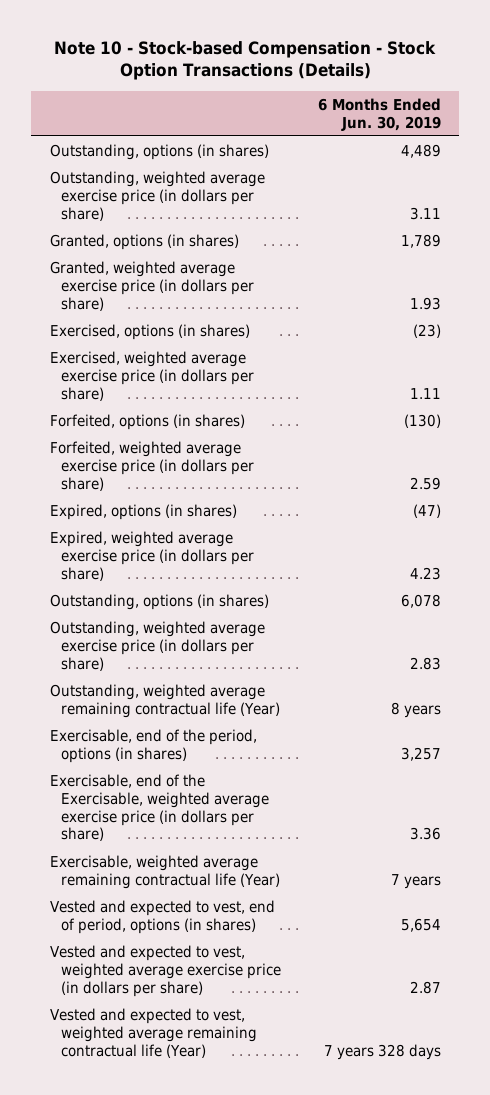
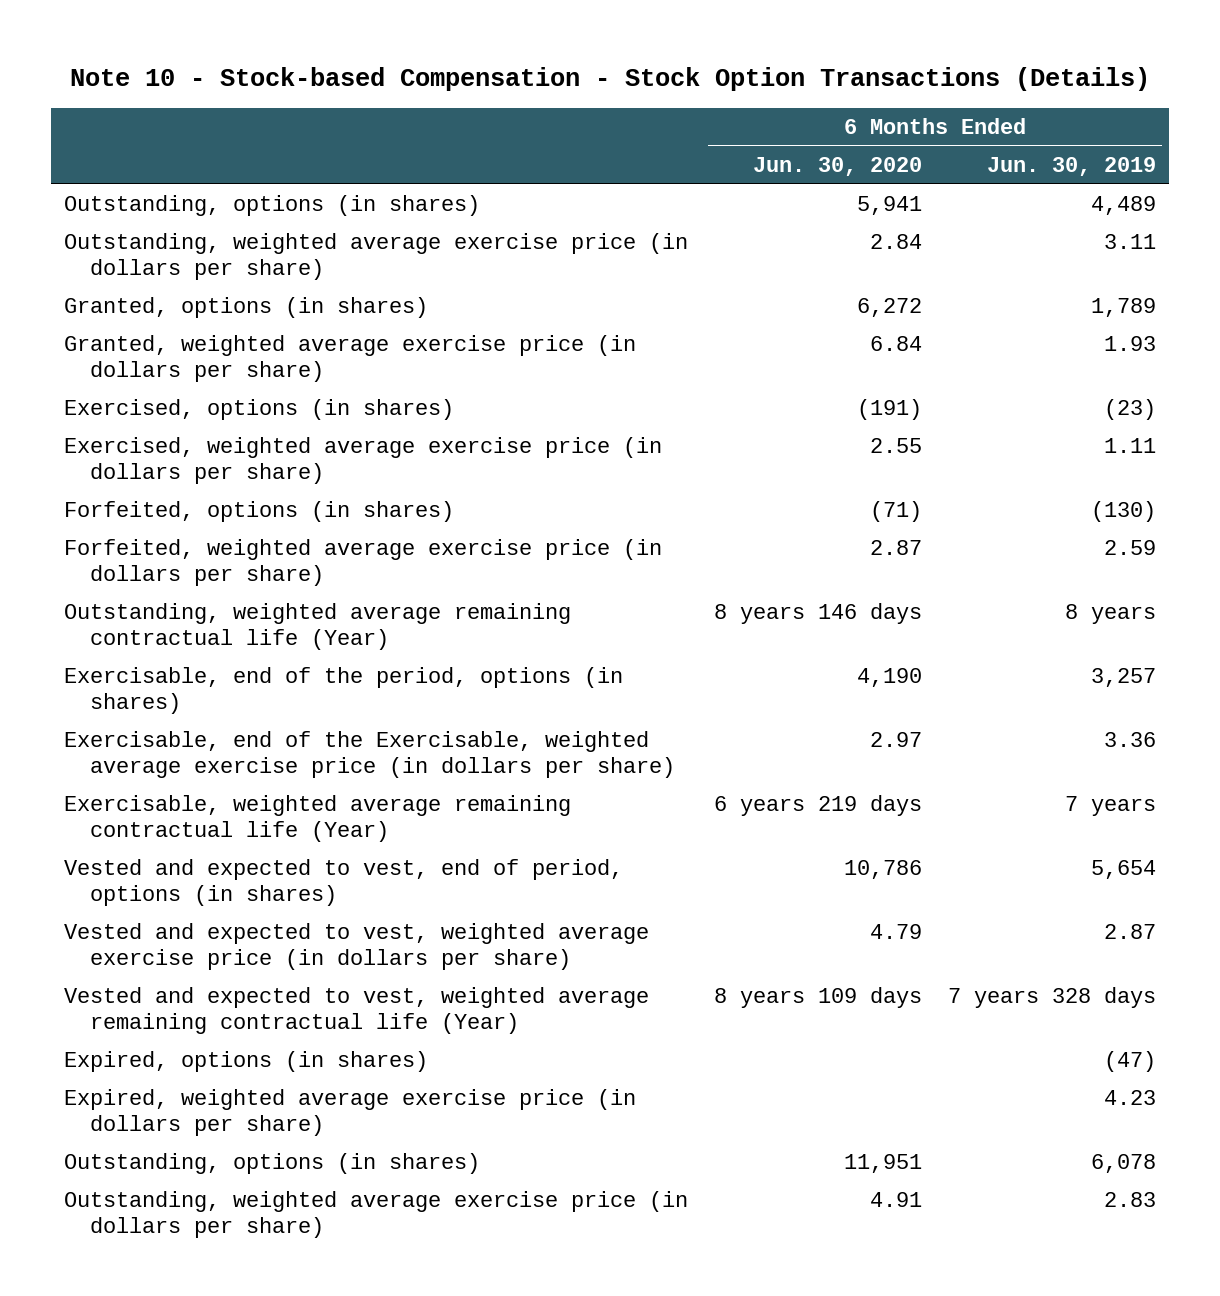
- | 6 Months Ended Jun. 30, 2019
+ | 6 Months Ended Jun. 30, 2020 | 6 Months Ended Jun. 30, 2019
moved down: Expired, options (in shares) | | (47)
moved down: Expired, weighted average exercise price (in dollars per share) | | 4.23
moved down: Outstanding, options (in shares) | 11,951 | 6,078
moved down: Outstanding, weighted average exercise price (in dollars per share) | 4.91 | 2.83

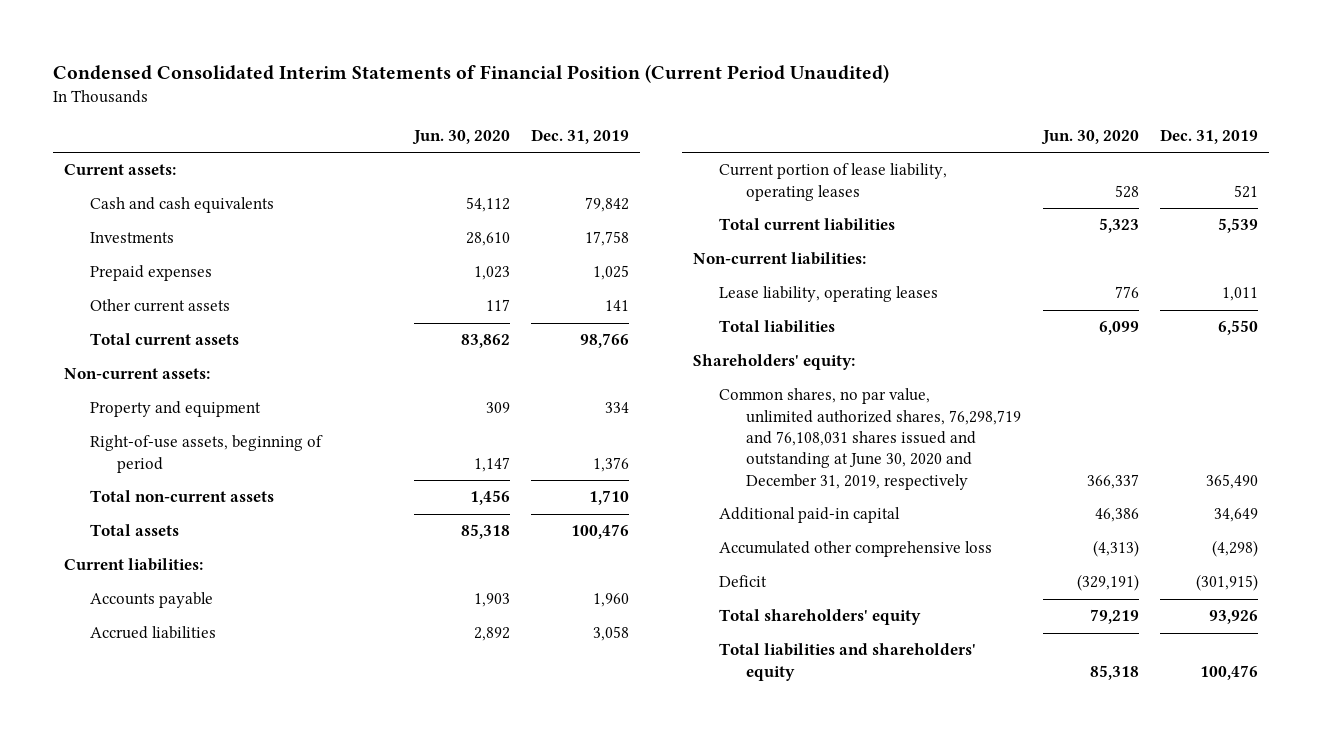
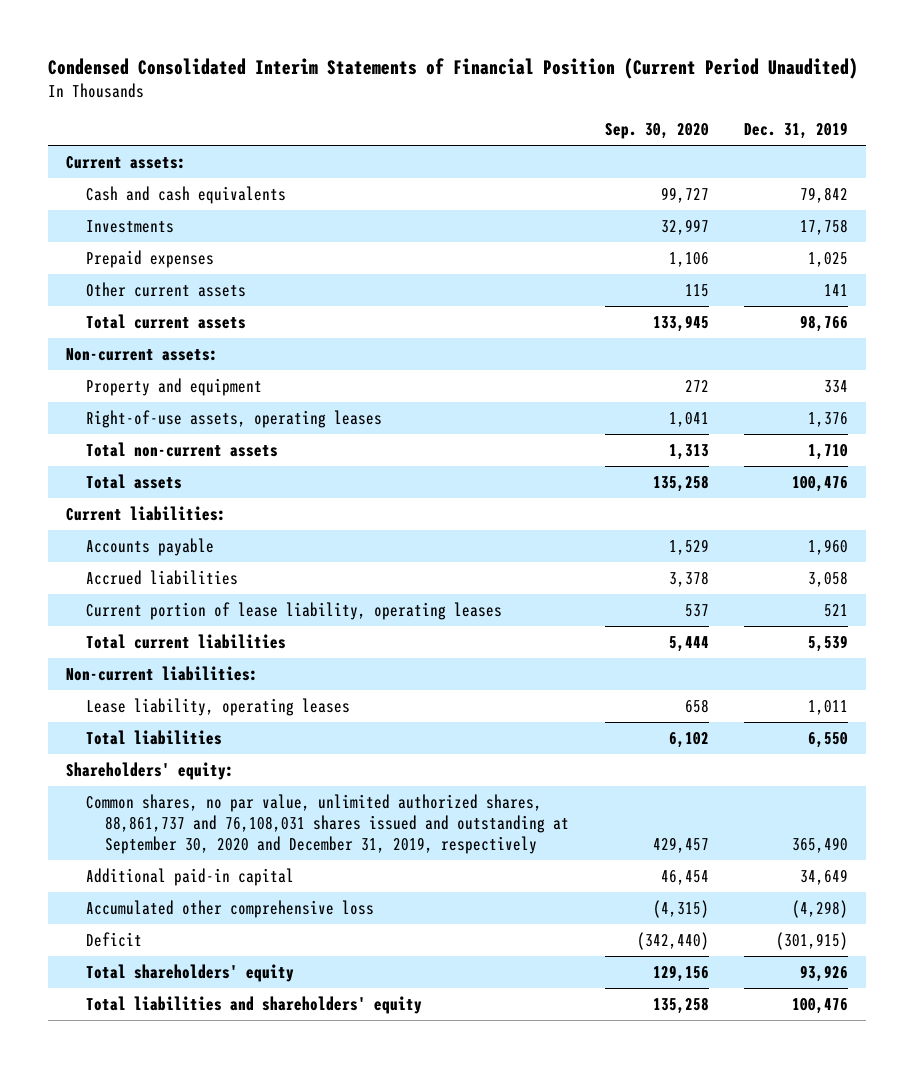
- | Jun. 30, 2020 | Dec. 31, 2019
+ | Sep. 30, 2020 | Dec. 31, 2019
- Right-of-use assets, beginning of period | 1,147 | 1,376
+ Right-of-use assets, operating leases | 1,041 | 1,376
- Common shares, no par value, unlimited authorized shares, 76,298,719 and 76,108,031 shares issued and outstanding at June 30, 2020 and December 31, 2019, respectively | 366,337 | 365,490
+ Common shares, no par value, unlimited authorized shares, 88,861,737 and 76,108,031 shares issued and outstanding at September 30, 2020 and December 31, 2019, respectively | 429,457 | 365,490

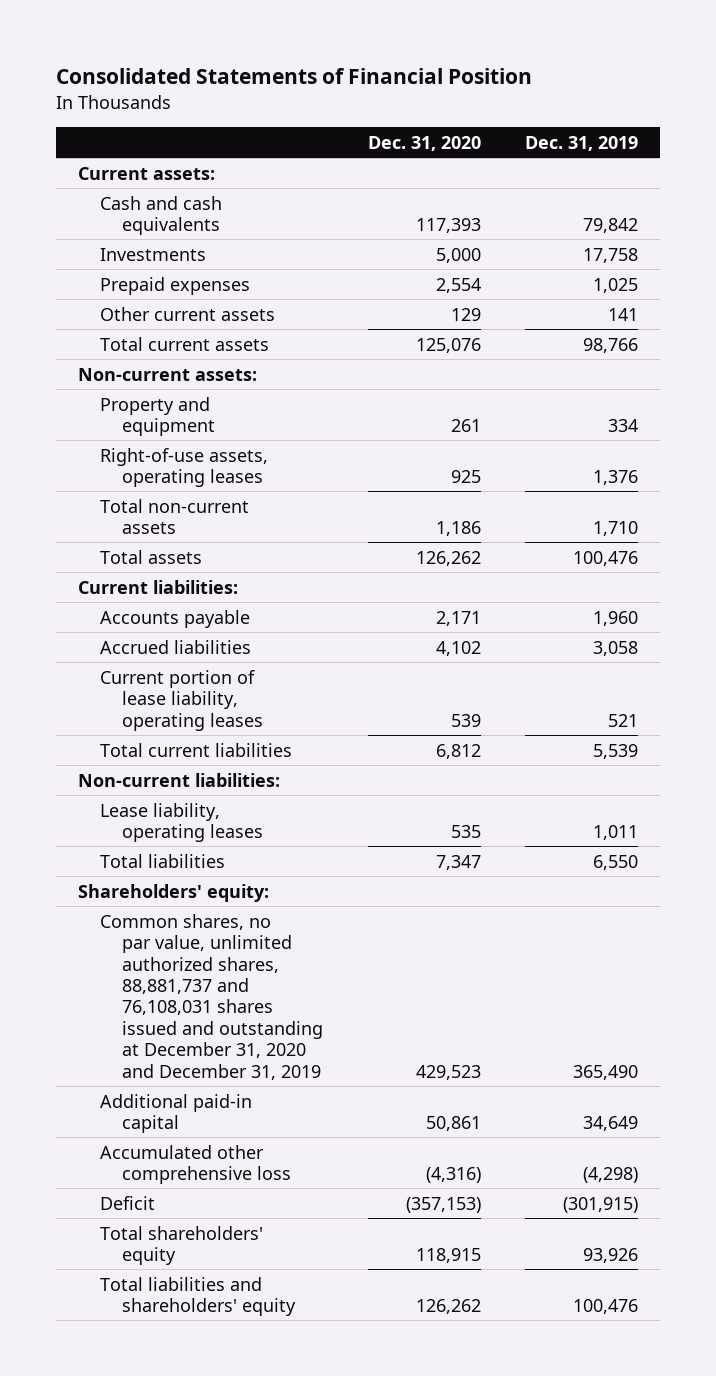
- Condensed Consolidated Interim Statements of Financial Position (Current Period Unaudited)
+ Consolidated Statements of Financial Position
- | Sep. 30, 2020 | Dec. 31, 2019
+ | Dec. 31, 2020 | Dec. 31, 2019
- Common shares, no par value, unlimited authorized shares, 88,861,737 and 76,108,031 shares issued and outstanding at September 30, 2020 and December 31, 2019, respectively | 429,457 | 365,490
+ Common shares, no par value, unlimited authorized shares, 88,881,737 and 76,108,031 shares issued and outstanding at December 31, 2020 and December 31, 2019 | 429,523 | 365,490

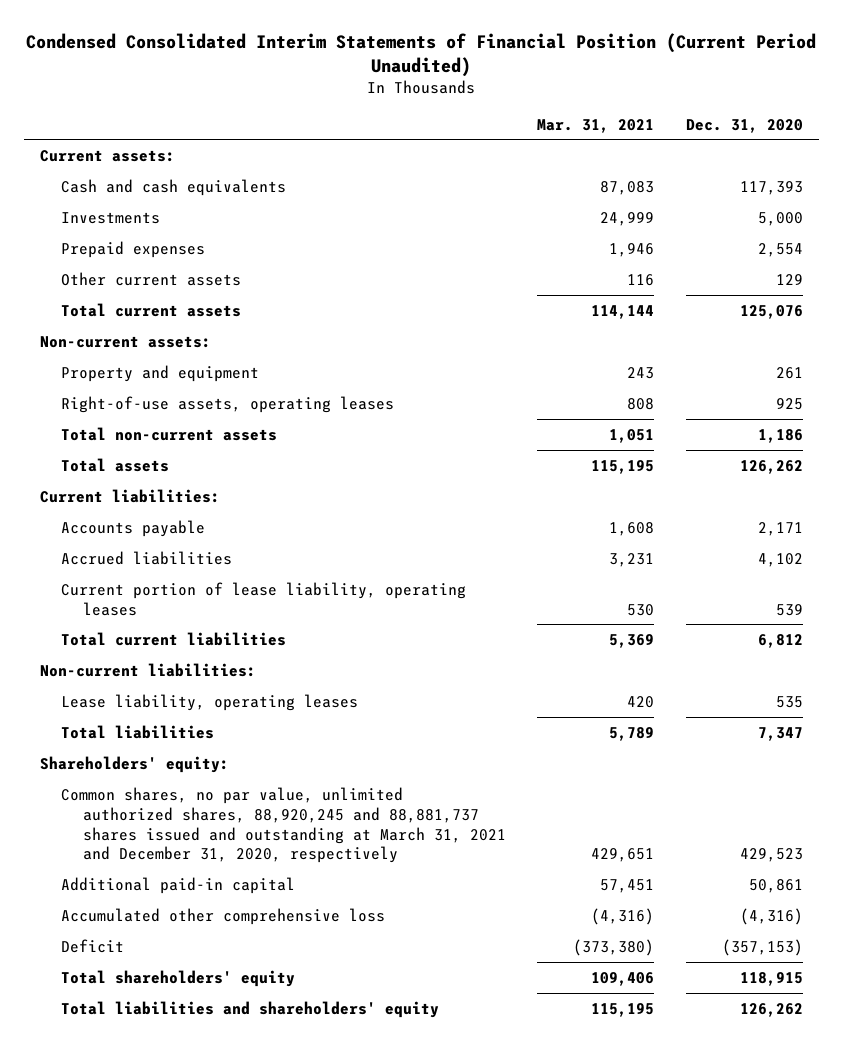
- Consolidated Statements of Financial Position
+ Condensed Consolidated Interim Statements of Financial Position (Current Period Unaudited)
- | Dec. 31, 2020 | Dec. 31, 2019
+ | Mar. 31, 2021 | Dec. 31, 2020
- Common shares, no par value, unlimited authorized shares, 88,881,737 and 76,108,031 shares issued and outstanding at December 31, 2020 and December 31, 2019 | 429,523 | 365,490
+ Common shares, no par value, unlimited authorized shares, 88,920,245 and 88,881,737 shares issued and outstanding at March 31, 2021 and December 31, 2020, respectively | 429,651 | 429,523

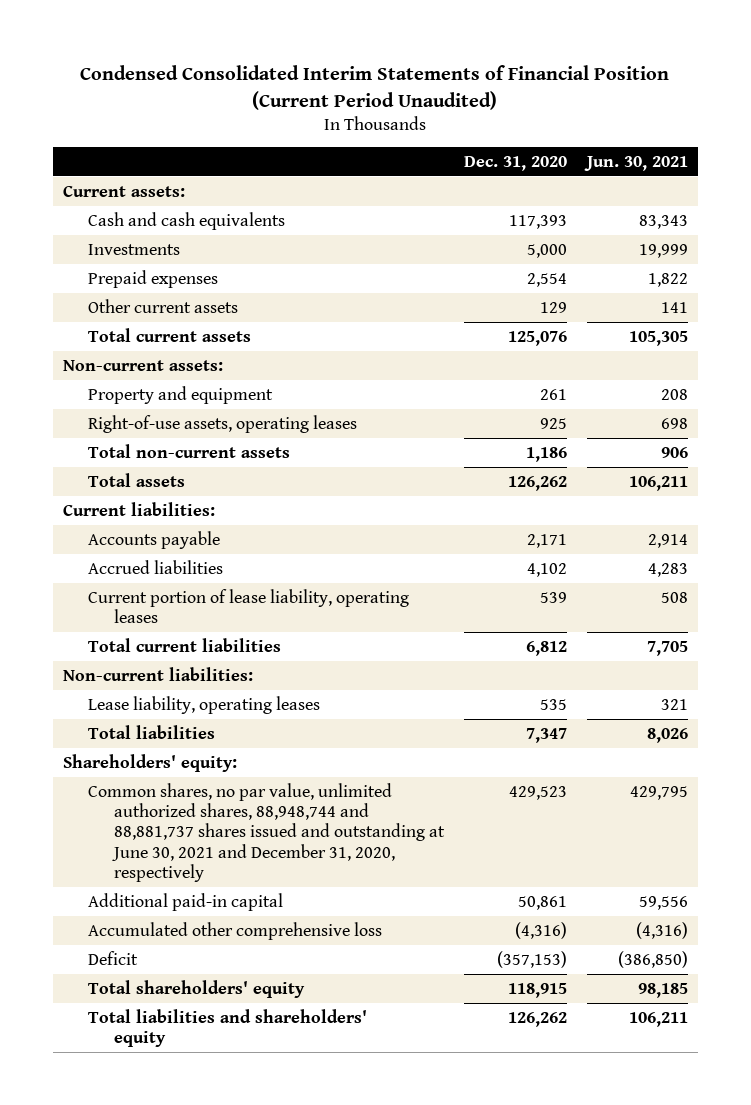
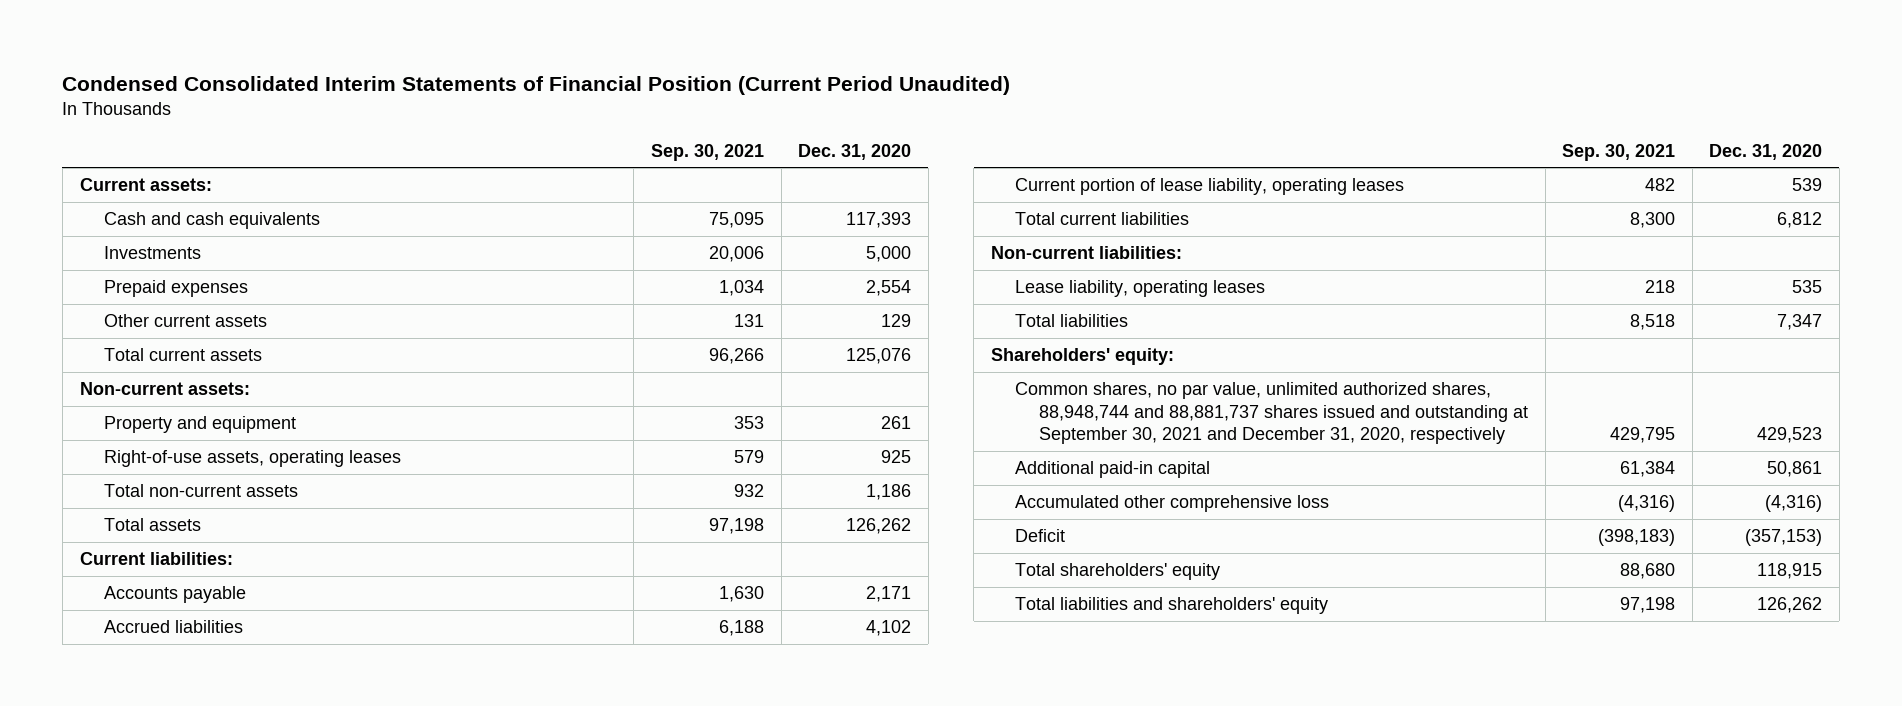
- | Dec. 31, 2020 | Jun. 30, 2021
+ | Sep. 30, 2021 | Dec. 31, 2020
- Common shares, no par value, unlimited authorized shares, 88,948,744 and 88,881,737 shares issued and outstanding at June 30, 2021 and December 31, 2020, respectively | 429,523 | 429,795
+ Common shares, no par value, unlimited authorized shares, 88,948,744 and 88,881,737 shares issued and outstanding at September 30, 2021 and December 31, 2020, respectively | 429,795 | 429,523

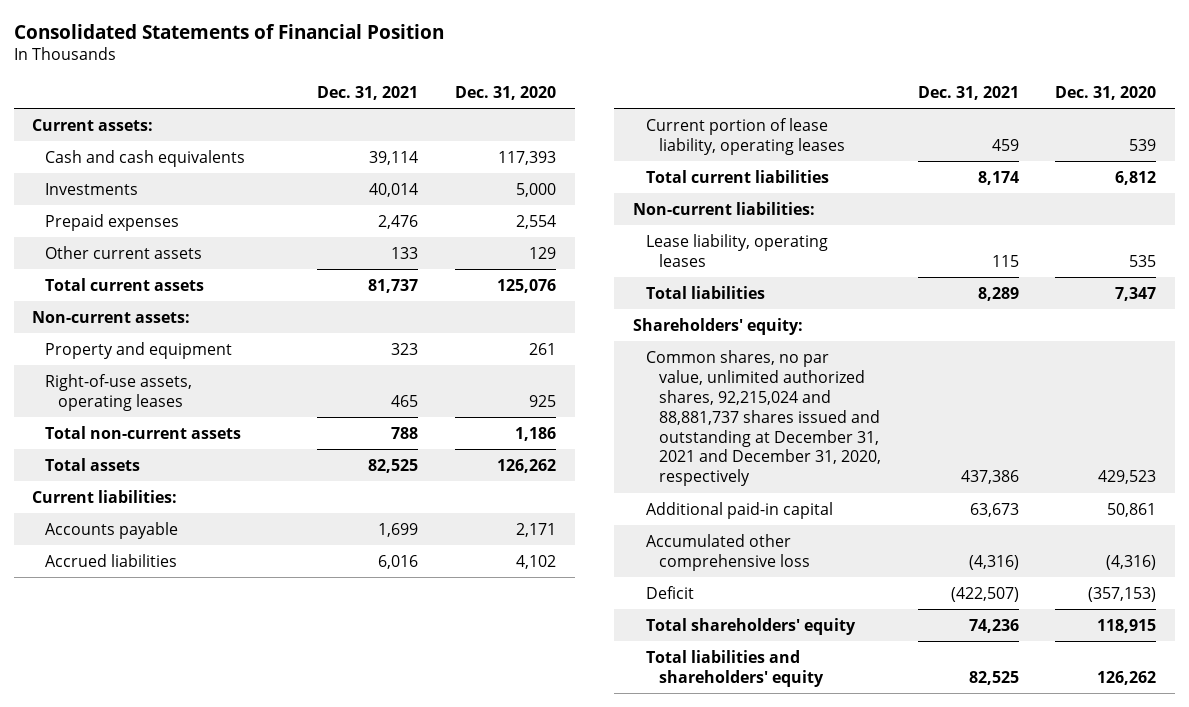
- Condensed Consolidated Interim Statements of Financial Position (Current Period Unaudited)
+ Consolidated Statements of Financial Position
- | Sep. 30, 2021 | Dec. 31, 2020
+ | Dec. 31, 2021 | Dec. 31, 2020
- Common shares, no par value, unlimited authorized shares, 88,948,744 and 88,881,737 shares issued and outstanding at September 30, 2021 and December 31, 2020, respectively | 429,795 | 429,523
+ Common shares, no par value, unlimited authorized shares, 92,215,024 and 88,881,737 shares issued and outstanding at December 31, 2021 and December 31, 2020, respectively | 437,386 | 429,523

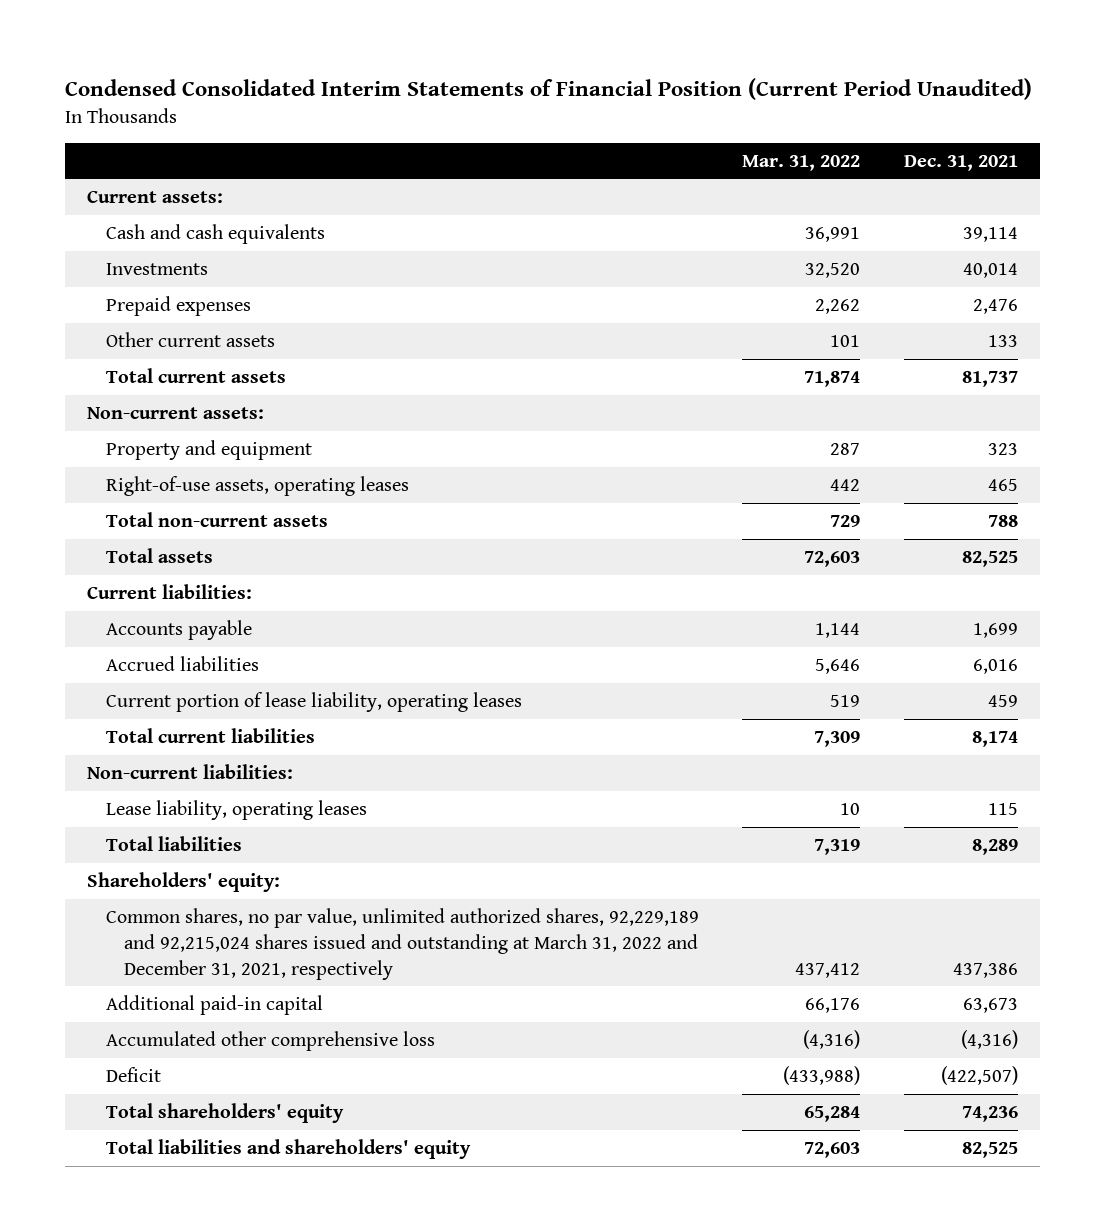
- Consolidated Statements of Financial Position
+ Condensed Consolidated Interim Statements of Financial Position (Current Period Unaudited)
- | Dec. 31, 2021 | Dec. 31, 2020
+ | Mar. 31, 2022 | Dec. 31, 2021
- Common shares, no par value, unlimited authorized shares, 92,215,024 and 88,881,737 shares issued and outstanding at December 31, 2021 and December 31, 2020, respectively | 437,386 | 429,523
+ Common shares, no par value, unlimited authorized shares, 92,229,189 and 92,215,024 shares issued and outstanding at March 31, 2022 and December 31, 2021, respectively | 437,412 | 437,386

